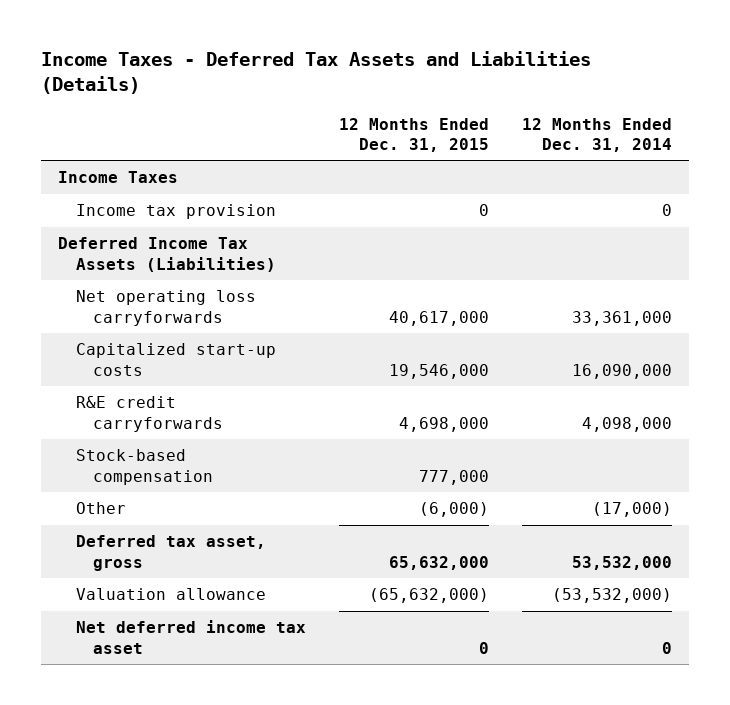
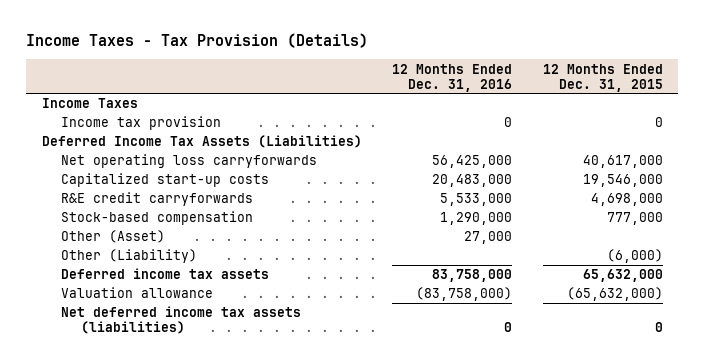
- Income Taxes - Deferred Tax Assets and Liabilities (Details)
+ Income Taxes - Tax Provision (Details)
- | 12 Months Ended Dec. 31, 2015 | 12 Months Ended Dec. 31, 2014
+ | 12 Months Ended Dec. 31, 2016 | 12 Months Ended Dec. 31, 2015
- Other | (6,000) | (17,000)
- Deferred tax asset, gross | 65,632,000 | 53,532,000
+ Other (Asset) | 27,000 |
+ Other (Liability) | | (6,000)
+ Deferred income tax assets | 83,758,000 | 65,632,000
- Net deferred income tax asset | 0 | 0
+ Net deferred income tax assets (liabilities) | 0 | 0

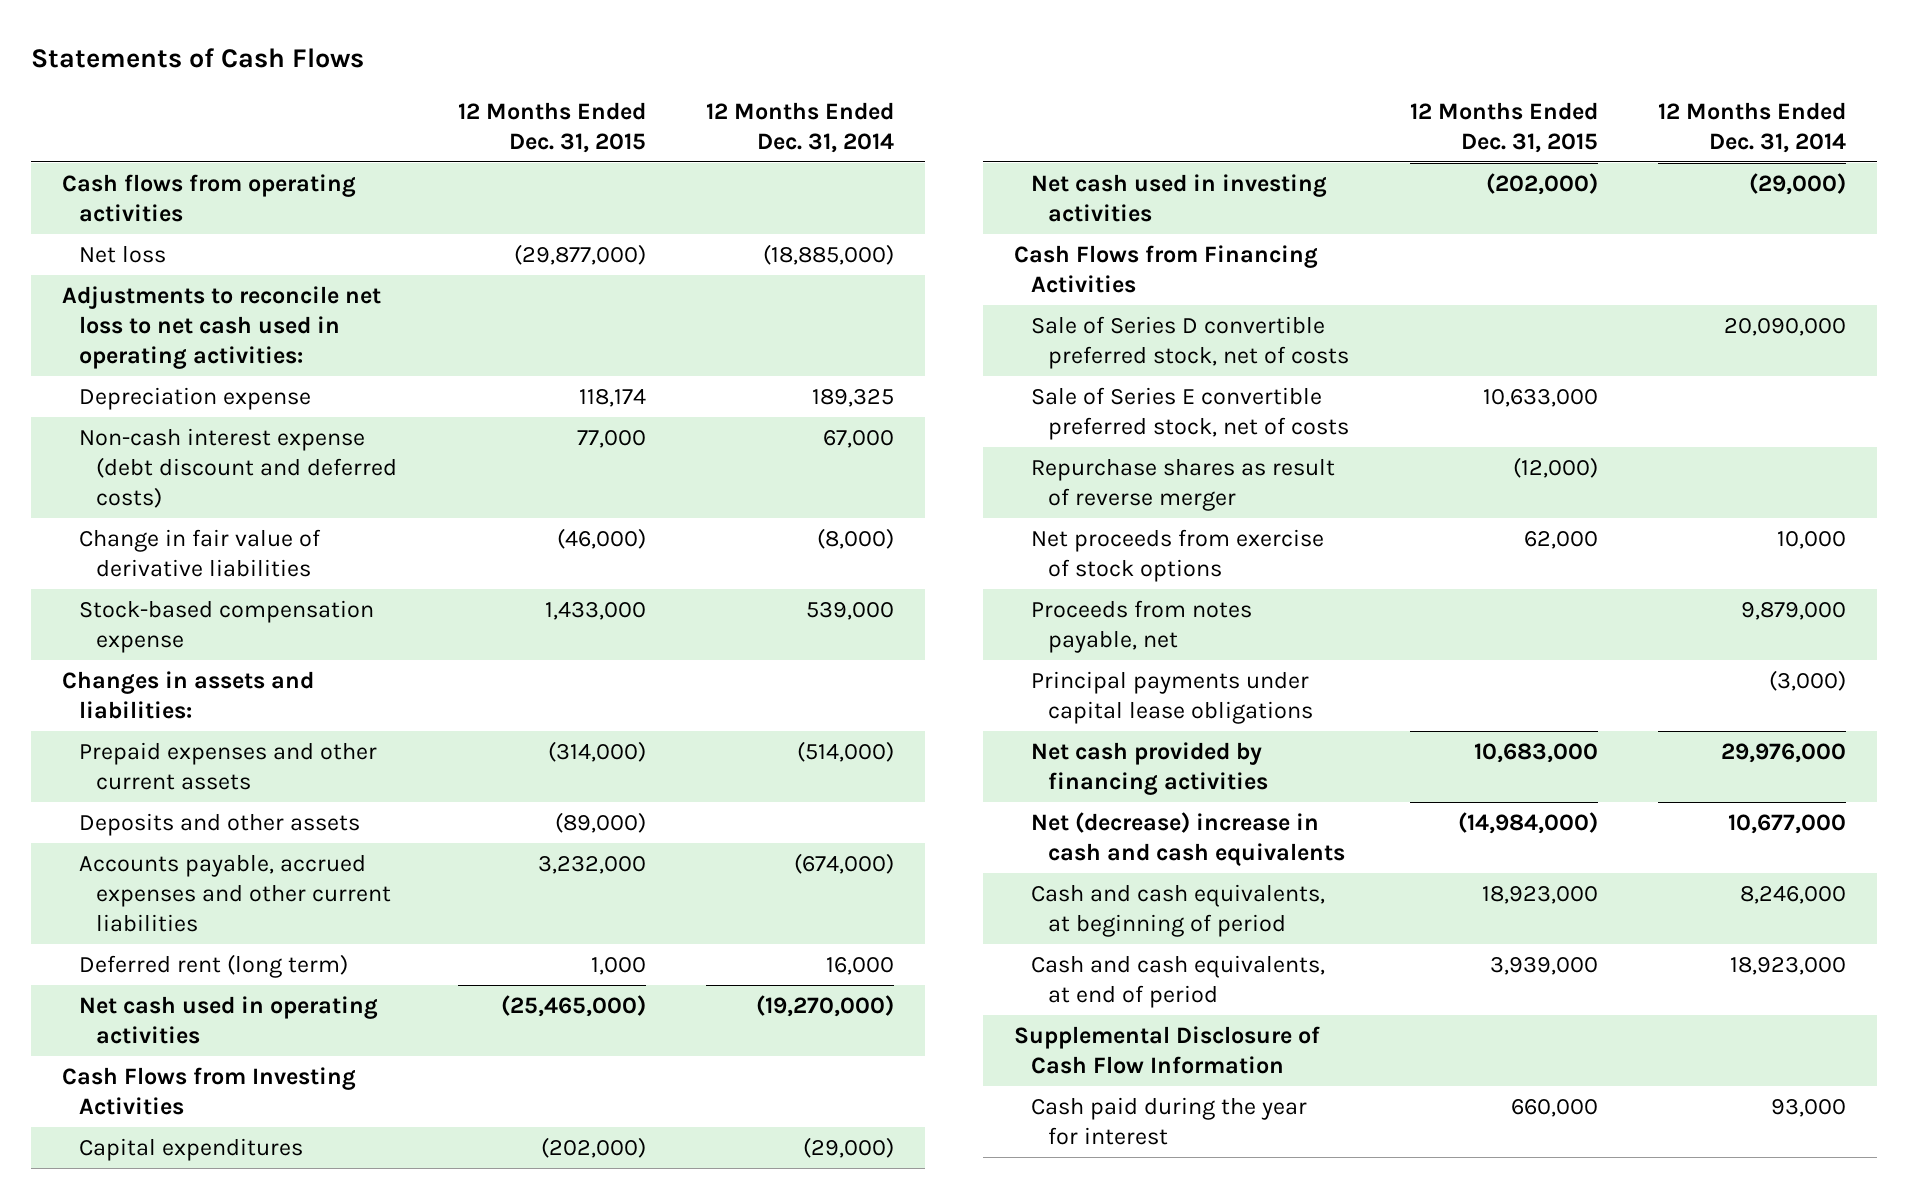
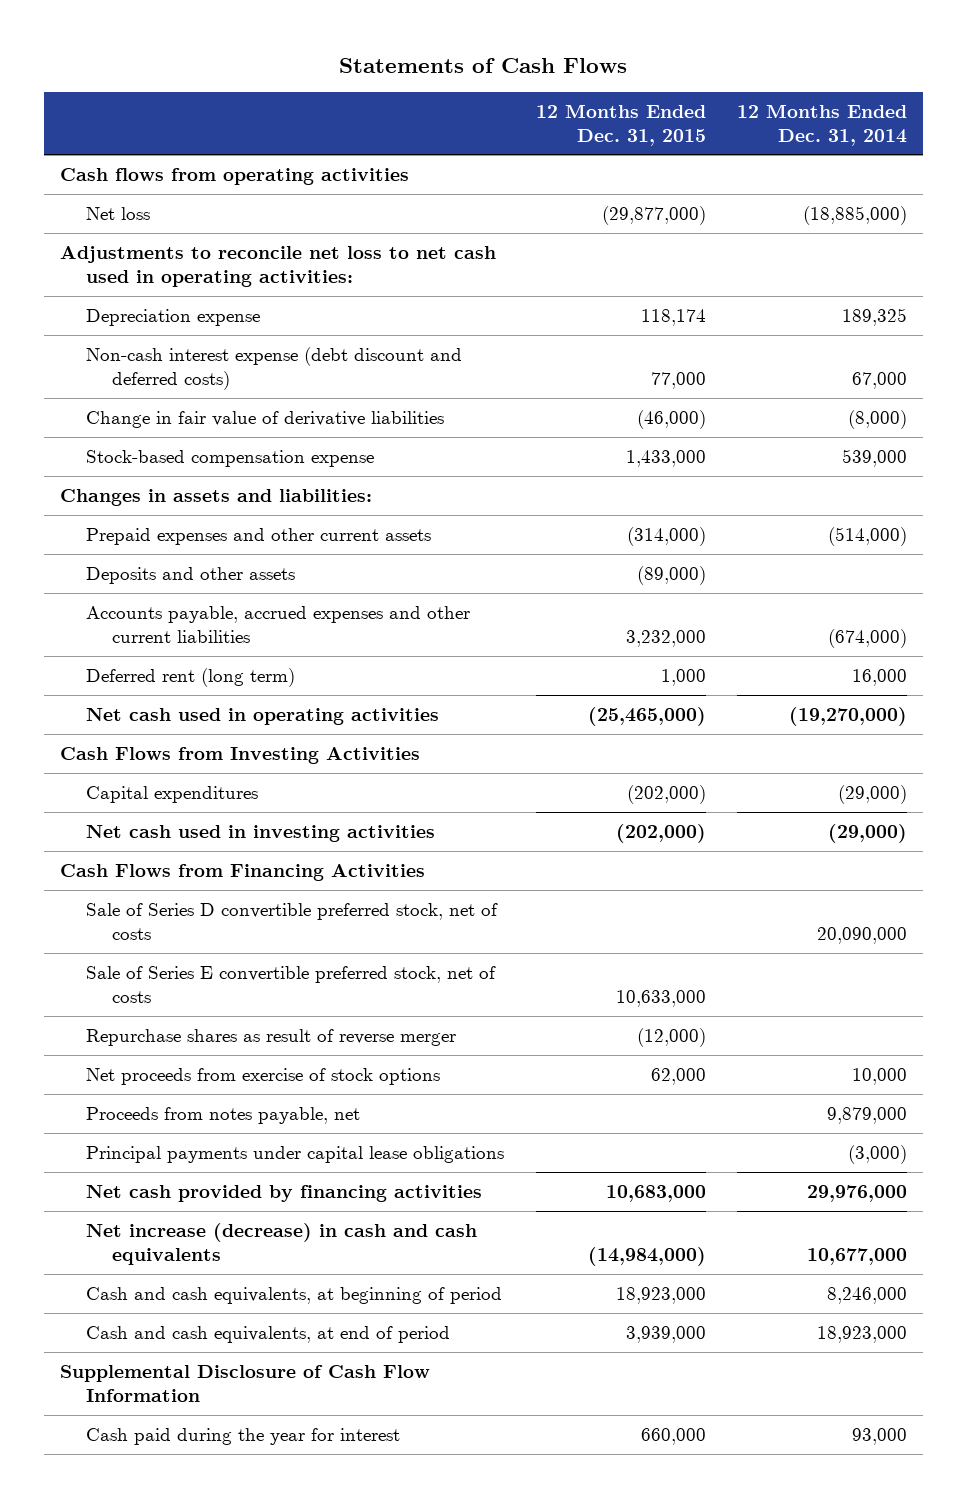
- Net (decrease) increase in cash and cash equivalents | (14,984,000) | 10,677,000
+ Net increase (decrease) in cash and cash equivalents | (14,984,000) | 10,677,000

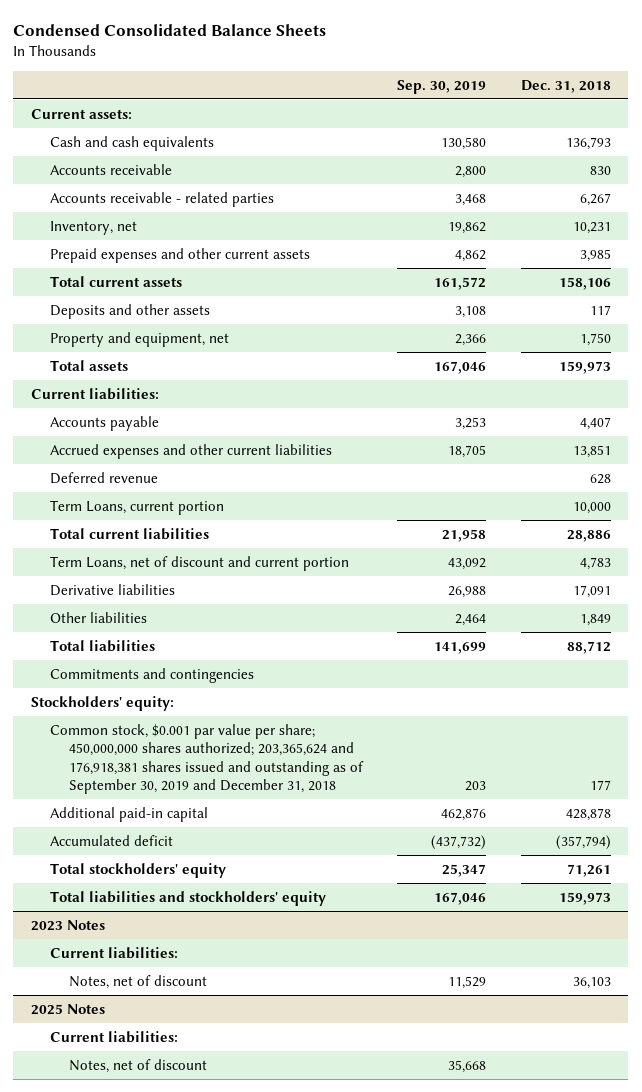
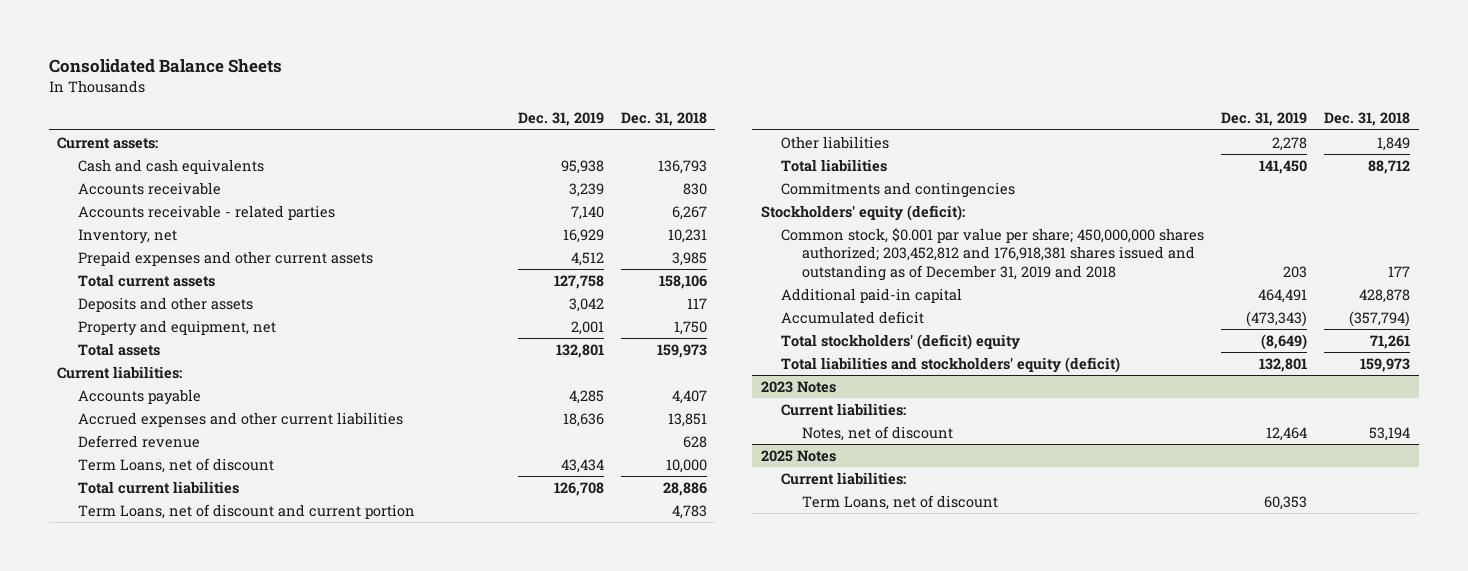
- Condensed Consolidated Balance Sheets
+ Consolidated Balance Sheets
- | Sep. 30, 2019 | Dec. 31, 2018
+ | Dec. 31, 2019 | Dec. 31, 2018
- Term Loans, current portion | | 10,000
+ Term Loans, net of discount | 43,434 | 10,000
- Derivative liabilities | 26,988 | 17,091
- Stockholders' equity:
- Common stock, $0.001 par value per share; 450,000,000 shares authorized; 203,365,624 and 176,918,381 shares issued and outstanding as of September 30, 2019 and December 31, 2018 | 203 | 177
+ Stockholders' equity (deficit):
+ Common stock, $0.001 par value per share; 450,000,000 shares authorized; 203,452,812 and 176,918,381 shares issued and outstanding as of December 31, 2019 and 2018 | 203 | 177
- Total stockholders' equity | 25,347 | 71,261
- Total liabilities and stockholders' equity | 167,046 | 159,973
+ Total stockholders' (deficit) equity | (8,649) | 71,261
+ Total liabilities and stockholders' equity (deficit) | 132,801 | 159,973
@ 2023 Notes
- Notes, net of discount | 11,529 | 36,103
+ Notes, net of discount | 12,464 | 53,194
@ 2025 Notes
- Notes, net of discount | 35,668 |
+ Term Loans, net of discount | 60,353 |

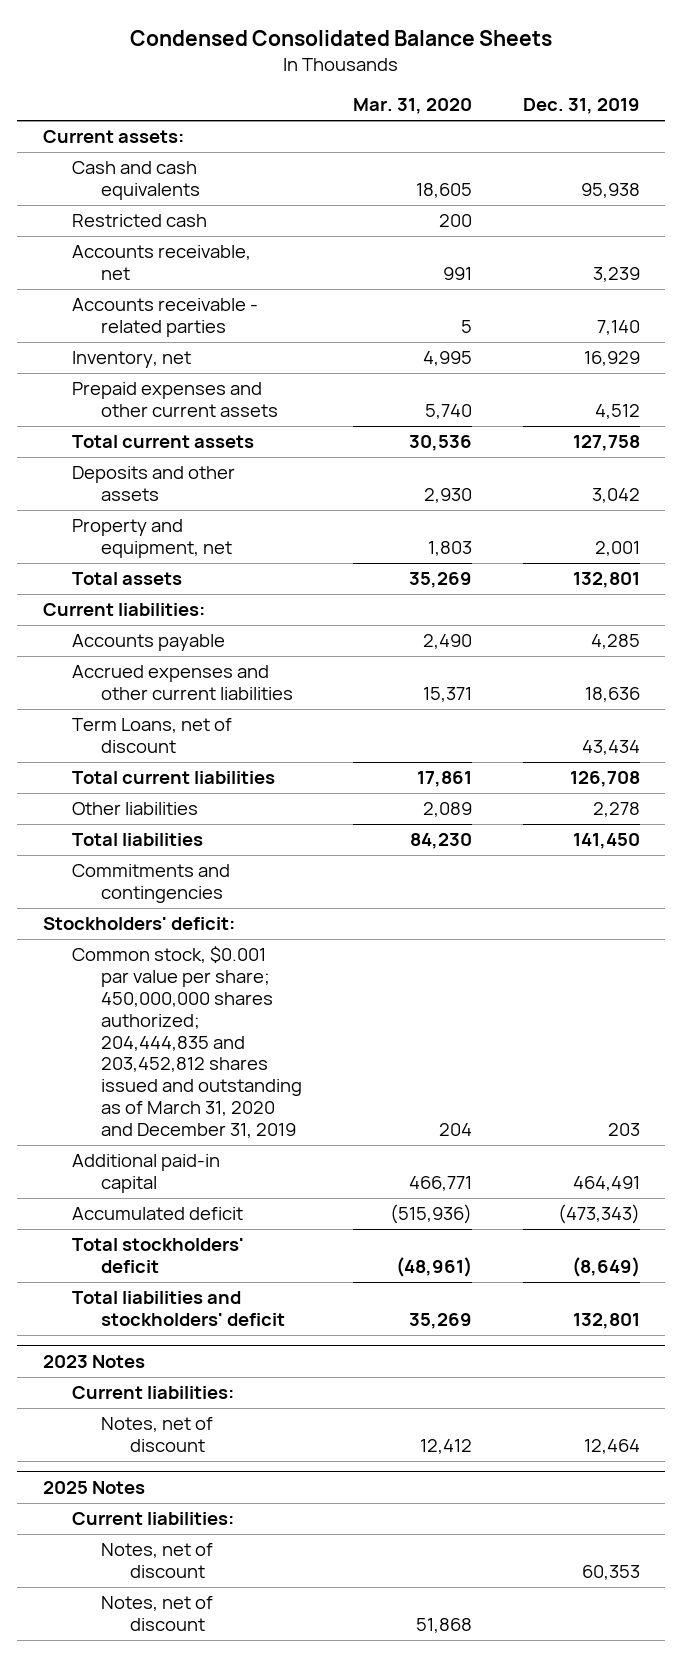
- Consolidated Balance Sheets
+ Condensed Consolidated Balance Sheets
- | Dec. 31, 2019 | Dec. 31, 2018
+ | Mar. 31, 2020 | Dec. 31, 2019
- Accounts receivable | 3,239 | 830
+ Restricted cash | 200 |
+ Accounts receivable, net | 991 | 3,239
- Deferred revenue | | 628
- Term Loans, net of discount and current portion | | 4,783
- Stockholders' equity (deficit):
- Common stock, $0.001 par value per share; 450,000,000 shares authorized; 203,452,812 and 176,918,381 shares issued and outstanding as of December 31, 2019 and 2018 | 203 | 177
+ Stockholders' deficit:
+ Common stock, $0.001 par value per share; 450,000,000 shares authorized; 204,444,835 and 203,452,812 shares issued and outstanding as of March 31, 2020 and December 31, 2019 | 204 | 203
- Total stockholders' (deficit) equity | (8,649) | 71,261
- Total liabilities and stockholders' equity (deficit) | 132,801 | 159,973
+ Total stockholders' deficit | (48,961) | (8,649)
+ Total liabilities and stockholders' deficit | 35,269 | 132,801
@ 2025 Notes
- Term Loans, net of discount | 60,353 |
+ Notes, net of discount | | 60,353
+ Notes, net of discount | 51,868 |

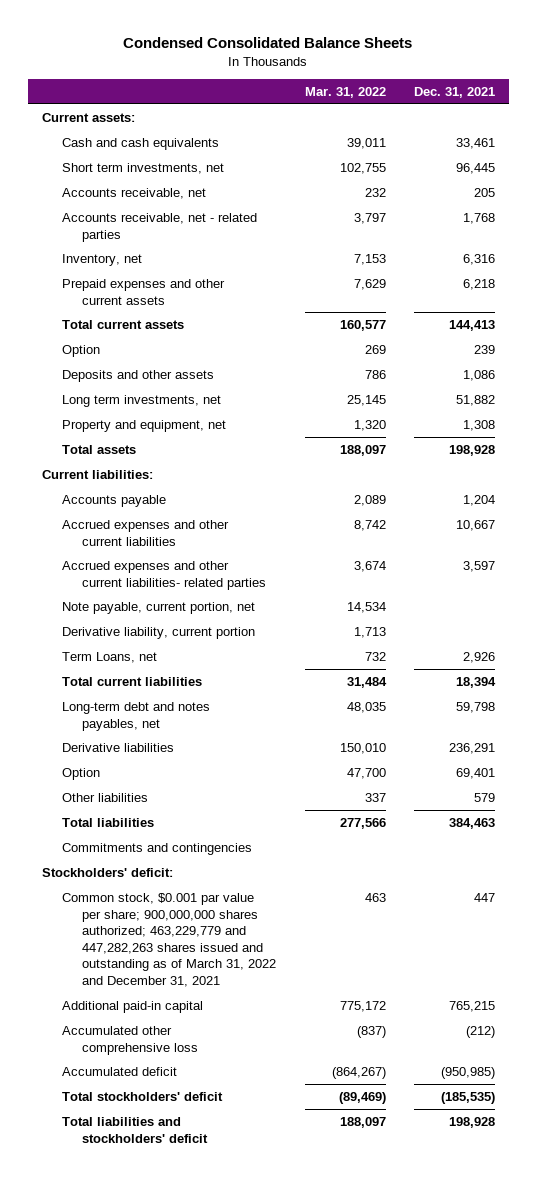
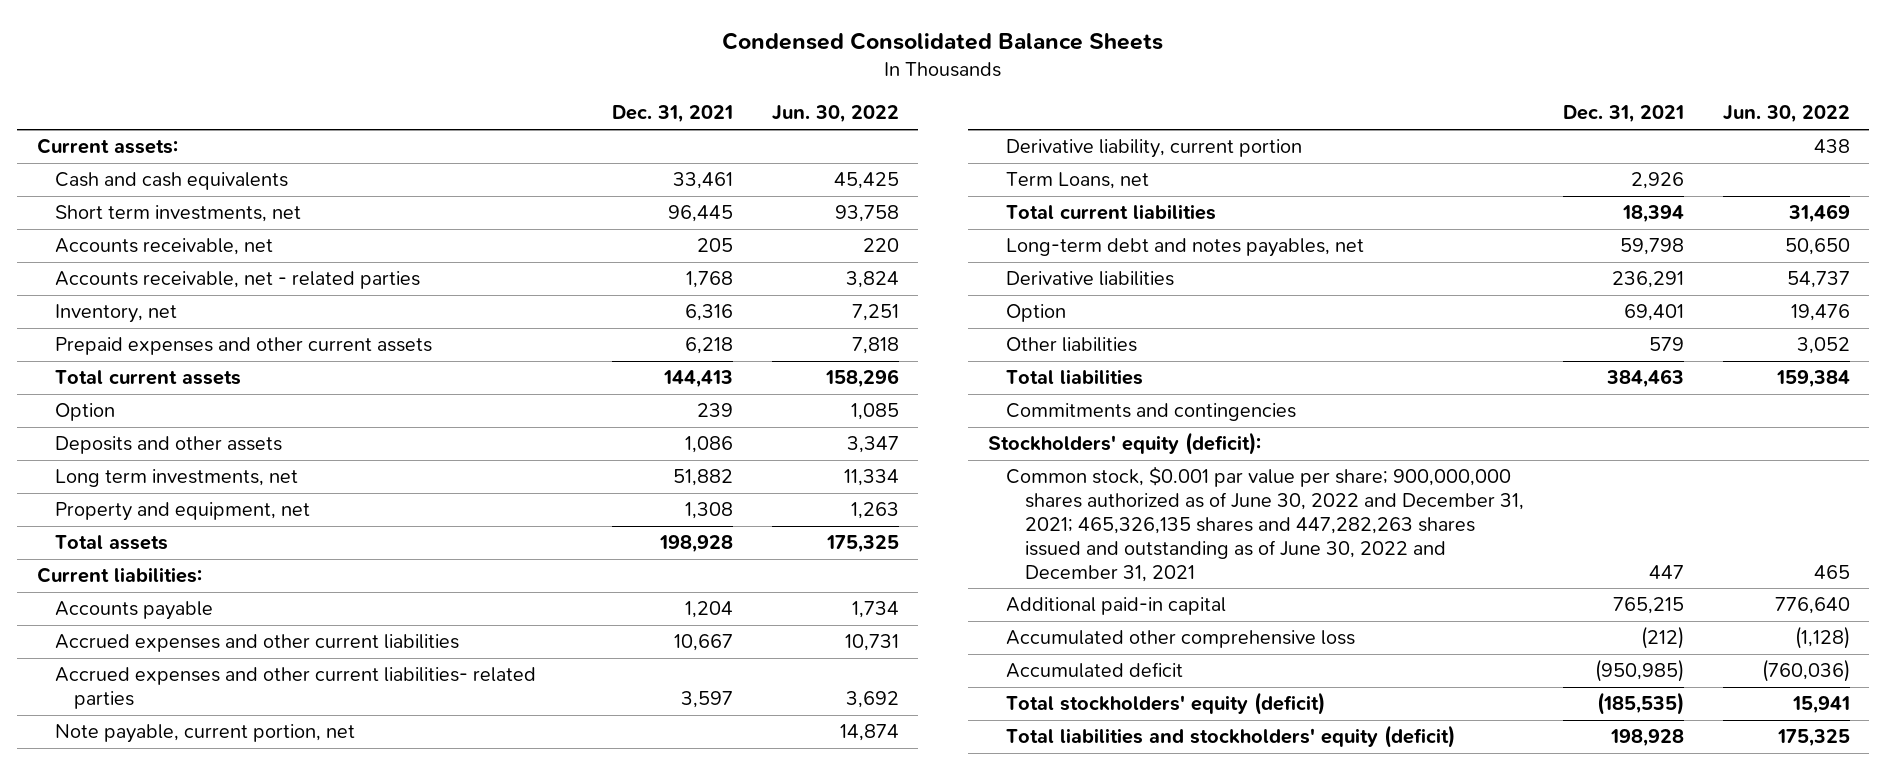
- | Mar. 31, 2022 | Dec. 31, 2021
+ | Dec. 31, 2021 | Jun. 30, 2022
- Stockholders' deficit:
- Common stock, $0.001 par value per share; 900,000,000 shares authorized; 463,229,779 and 447,282,263 shares issued and outstanding as of March 31, 2022 and December 31, 2021 | 463 | 447
+ Stockholders' equity (deficit):
+ Common stock, $0.001 par value per share; 900,000,000 shares authorized as of June 30, 2022 and December 31, 2021; 465,326,135 shares and 447,282,263 shares issued and outstanding as of June 30, 2022 and December 31, 2021 | 447 | 465
- Total stockholders' deficit | (89,469) | (185,535)
- Total liabilities and stockholders' deficit | 188,097 | 198,928
+ Total stockholders' equity (deficit) | (185,535) | 15,941
+ Total liabilities and stockholders' equity (deficit) | 198,928 | 175,325

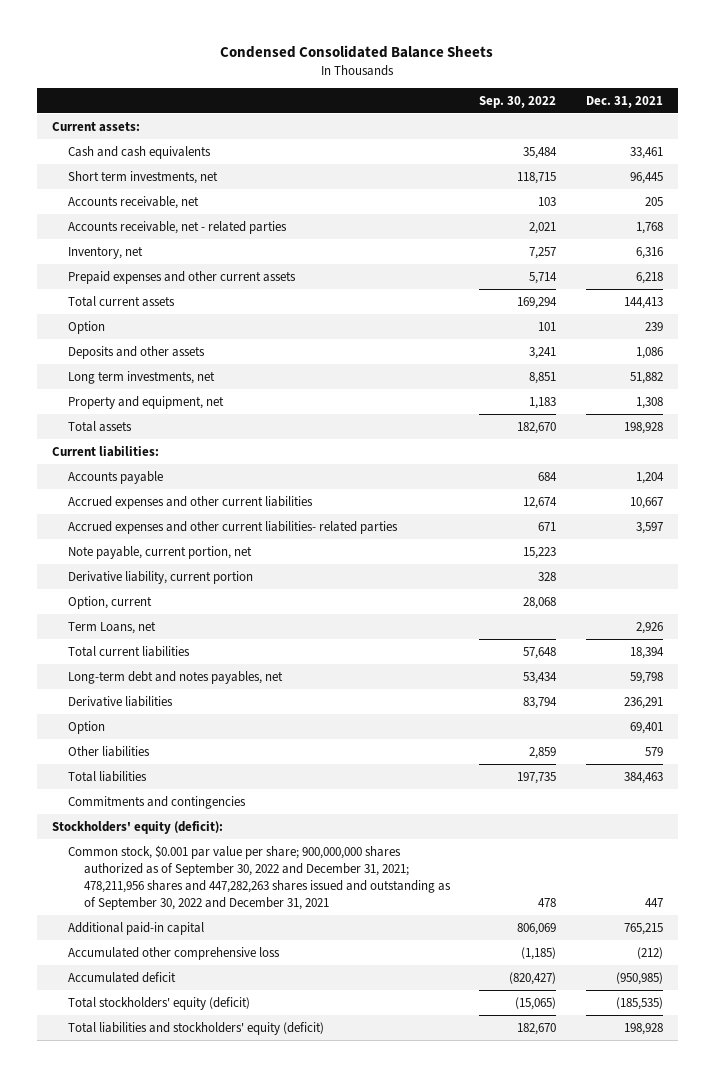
- | Dec. 31, 2021 | Jun. 30, 2022
+ | Sep. 30, 2022 | Dec. 31, 2021
+ Option, current | 28,068 |
- Common stock, $0.001 par value per share; 900,000,000 shares authorized as of June 30, 2022 and December 31, 2021; 465,326,135 shares and 447,282,263 shares issued and outstanding as of June 30, 2022 and December 31, 2021 | 447 | 465
+ Common stock, $0.001 par value per share; 900,000,000 shares authorized as of September 30, 2022 and December 31, 2021; 478,211,956 shares and 447,282,263 shares issued and outstanding as of September 30, 2022 and December 31, 2021 | 478 | 447

